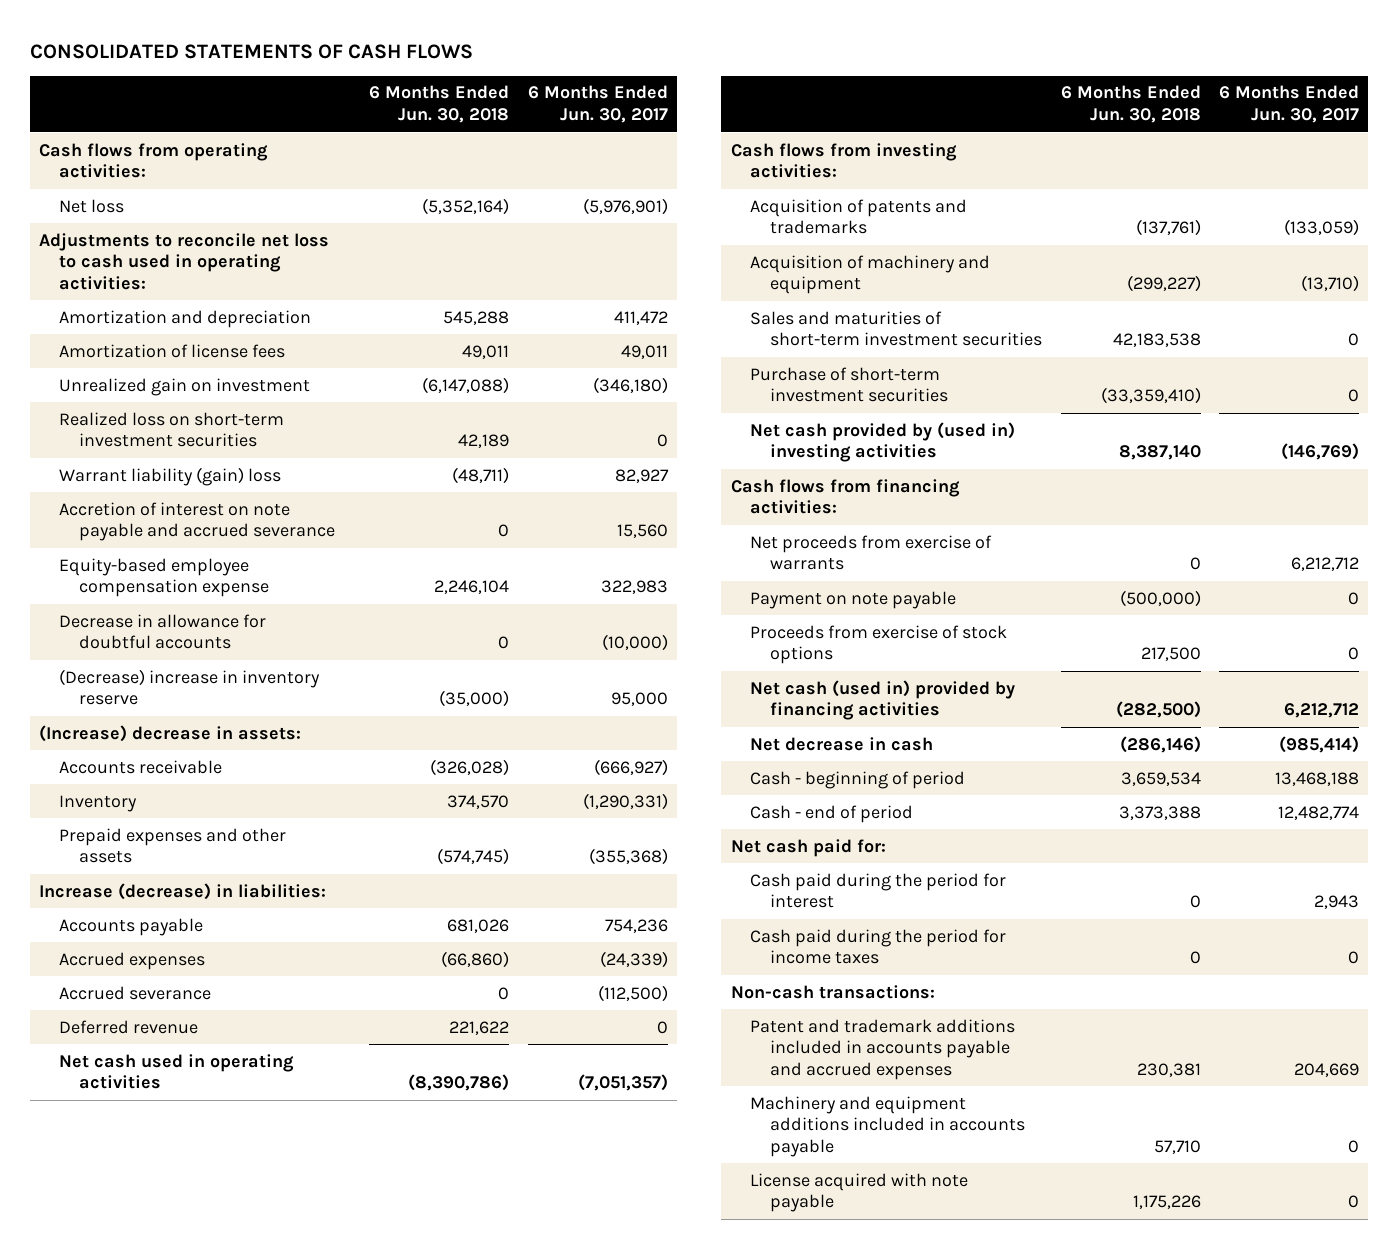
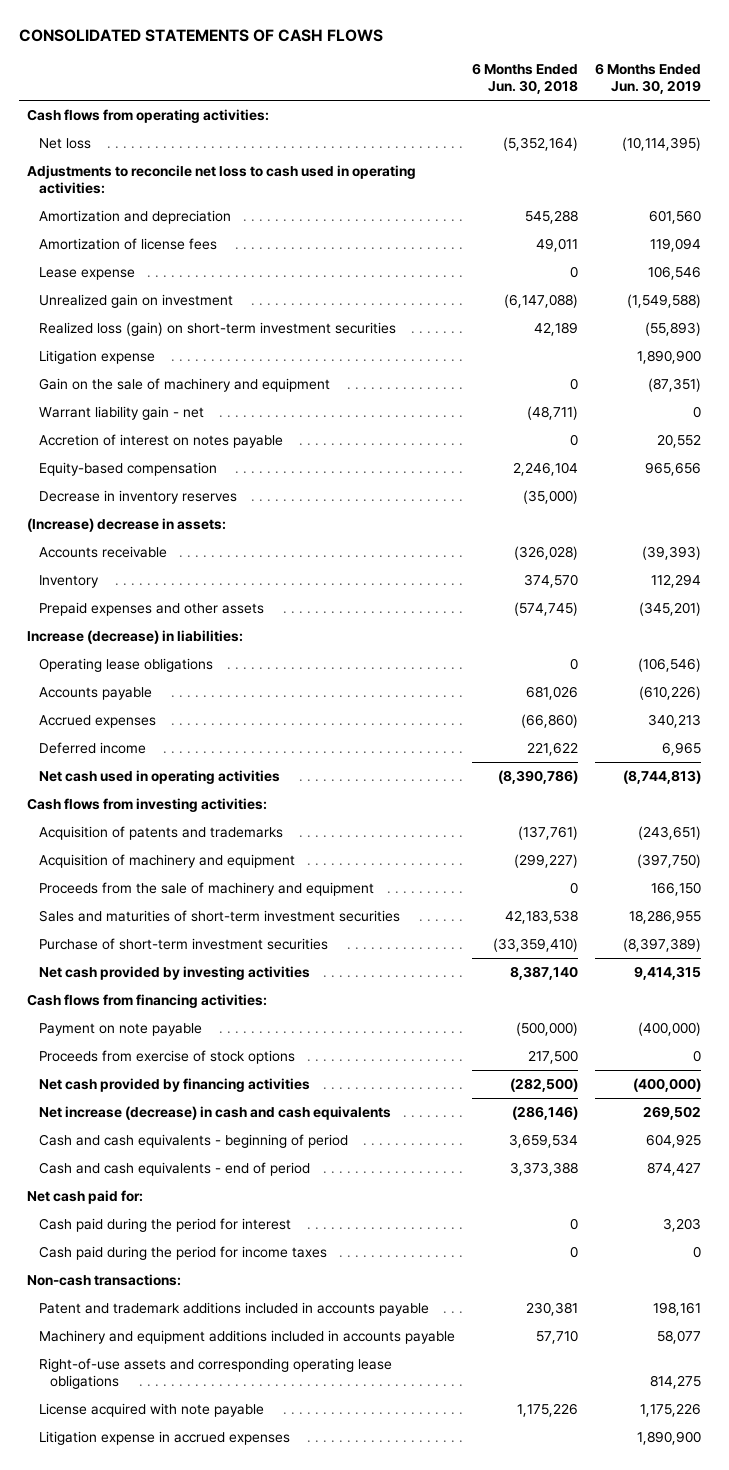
- | 6 Months Ended Jun. 30, 2018 | 6 Months Ended Jun. 30, 2017
+ | 6 Months Ended Jun. 30, 2018 | 6 Months Ended Jun. 30, 2019
+ Lease expense | 0 | 106,546
- Realized loss on short-term investment securities | 42,189 | 0
- Warrant liability (gain) loss | (48,711) | 82,927
- Accretion of interest on note payable and accrued severance | 0 | 15,560
- Equity-based employee compensation expense | 2,246,104 | 322,983
- Decrease in allowance for doubtful accounts | 0 | (10,000)
- (Decrease) increase in inventory reserve | (35,000) | 95,000
+ Realized loss (gain) on short-term investment securities | 42,189 | (55,893)
+ Litigation expense | | 1,890,900
+ Gain on the sale of machinery and equipment | 0 | (87,351)
+ Warrant liability gain - net | (48,711) | 0
+ Accretion of interest on notes payable | 0 | 20,552
+ Equity-based compensation | 2,246,104 | 965,656
+ Decrease in inventory reserves | (35,000) |
+ Operating lease obligations | 0 | (106,546)
- Accrued severance | 0 | (112,500)
- Deferred revenue | 221,622 | 0
+ Deferred income | 221,622 | 6,965
+ Proceeds from the sale of machinery and equipment | 0 | 166,150
- Net cash provided by (used in) investing activities | 8,387,140 | (146,769)
+ Net cash provided by investing activities | 8,387,140 | 9,414,315
- Net proceeds from exercise of warrants | 0 | 6,212,712
- Net cash (used in) provided by financing activities | (282,500) | 6,212,712
- Net decrease in cash | (286,146) | (985,414)
- Cash - beginning of period | 3,659,534 | 13,468,188
- Cash - end of period | 3,373,388 | 12,482,774
+ Net cash provided by financing activities | (282,500) | (400,000)
+ Net increase (decrease) in cash and cash equivalents | (286,146) | 269,502
+ Cash and cash equivalents - beginning of period | 3,659,534 | 604,925
+ Cash and cash equivalents - end of period | 3,373,388 | 874,427
- Patent and trademark additions included in accounts payable and accrued expenses | 230,381 | 204,669
+ Patent and trademark additions included in accounts payable | 230,381 | 198,161
+ Right-of-use assets and corresponding operating lease obligations | | 814,275
+ Litigation expense in accrued expenses | | 1,890,900

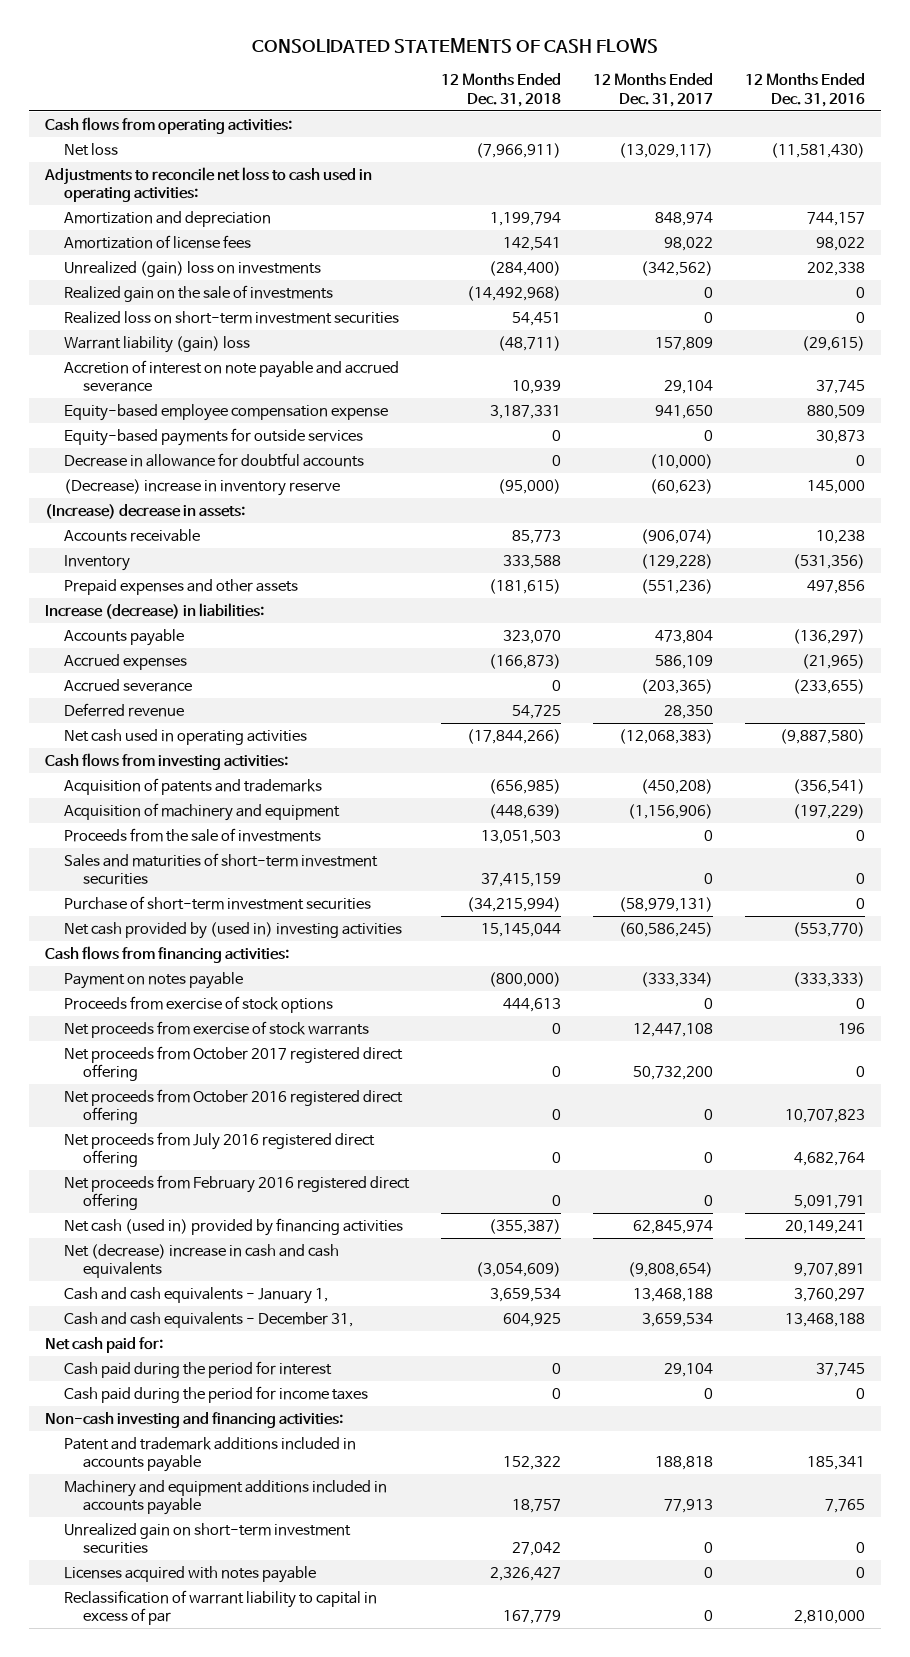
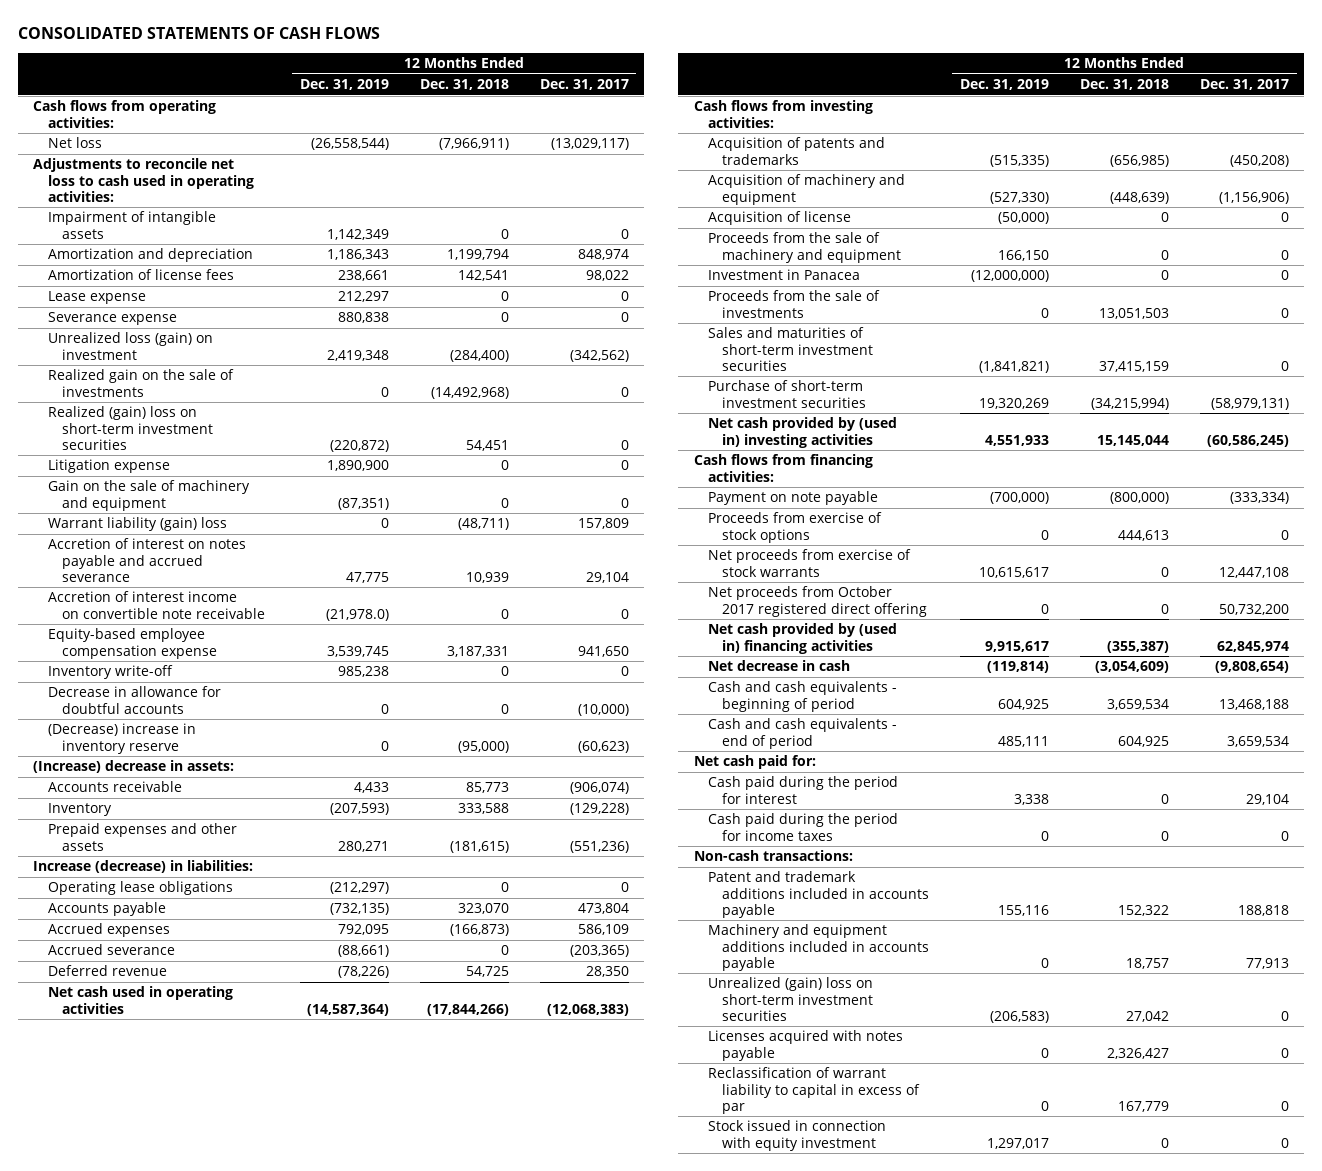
- | 12 Months Ended Dec. 31, 2018 | 12 Months Ended Dec. 31, 2017 | 12 Months Ended Dec. 31, 2016
+ | 12 Months Ended Dec. 31, 2019 | 12 Months Ended Dec. 31, 2018 | 12 Months Ended Dec. 31, 2017
+ Impairment of intangible assets | 1,142,349 | 0 | 0
- Unrealized (gain) loss on investments | (284,400) | (342,562) | 202,338
+ Lease expense | 212,297 | 0 | 0
+ Severance expense | 880,838 | 0 | 0
+ Unrealized loss (gain) on investment | 2,419,348 | (284,400) | (342,562)
- Realized loss on short-term investment securities | 54,451 | 0 | 0
+ Realized (gain) loss on short-term investment securities | (220,872) | 54,451 | 0
+ Litigation expense | 1,890,900 | 0 | 0
+ Gain on the sale of machinery and equipment | (87,351) | 0 | 0
- Accretion of interest on note payable and accrued severance | 10,939 | 29,104 | 37,745
+ Accretion of interest on notes payable and accrued severance | 47,775 | 10,939 | 29,104
+ Accretion of interest income on convertible note receivable | (21,978.0) | 0 | 0
- Equity-based payments for outside services | 0 | 0 | 30,873
+ Inventory write-off | 985,238 | 0 | 0
+ Operating lease obligations | (212,297) | 0 | 0
+ Acquisition of license | (50,000) | 0 | 0
+ Proceeds from the sale of machinery and equipment | 166,150 | 0 | 0
+ Investment in Panacea | (12,000,000) | 0 | 0
- Payment on notes payable | (800,000) | (333,334) | (333,333)
+ Payment on note payable | (700,000) | (800,000) | (333,334)
- Net proceeds from October 2016 registered direct offering | 0 | 0 | 10,707,823
- Net proceeds from July 2016 registered direct offering | 0 | 0 | 4,682,764
- Net proceeds from February 2016 registered direct offering | 0 | 0 | 5,091,791
- Net cash (used in) provided by financing activities | (355,387) | 62,845,974 | 20,149,241
- Net (decrease) increase in cash and cash equivalents | (3,054,609) | (9,808,654) | 9,707,891
- Cash and cash equivalents - January 1, | 3,659,534 | 13,468,188 | 3,760,297
- Cash and cash equivalents - December 31, | 604,925 | 3,659,534 | 13,468,188
+ Net cash provided by (used in) financing activities | 9,915,617 | (355,387) | 62,845,974
+ Net decrease in cash | (119,814) | (3,054,609) | (9,808,654)
+ Cash and cash equivalents - beginning of period | 604,925 | 3,659,534 | 13,468,188
+ Cash and cash equivalents - end of period | 485,111 | 604,925 | 3,659,534
- Non-cash investing and financing activities:
+ Non-cash transactions:
- Unrealized gain on short-term investment securities | 27,042 | 0 | 0
+ Unrealized (gain) loss on short-term investment securities | (206,583) | 27,042 | 0
+ Stock issued in connection with equity investment | 1,297,017 | 0 | 0

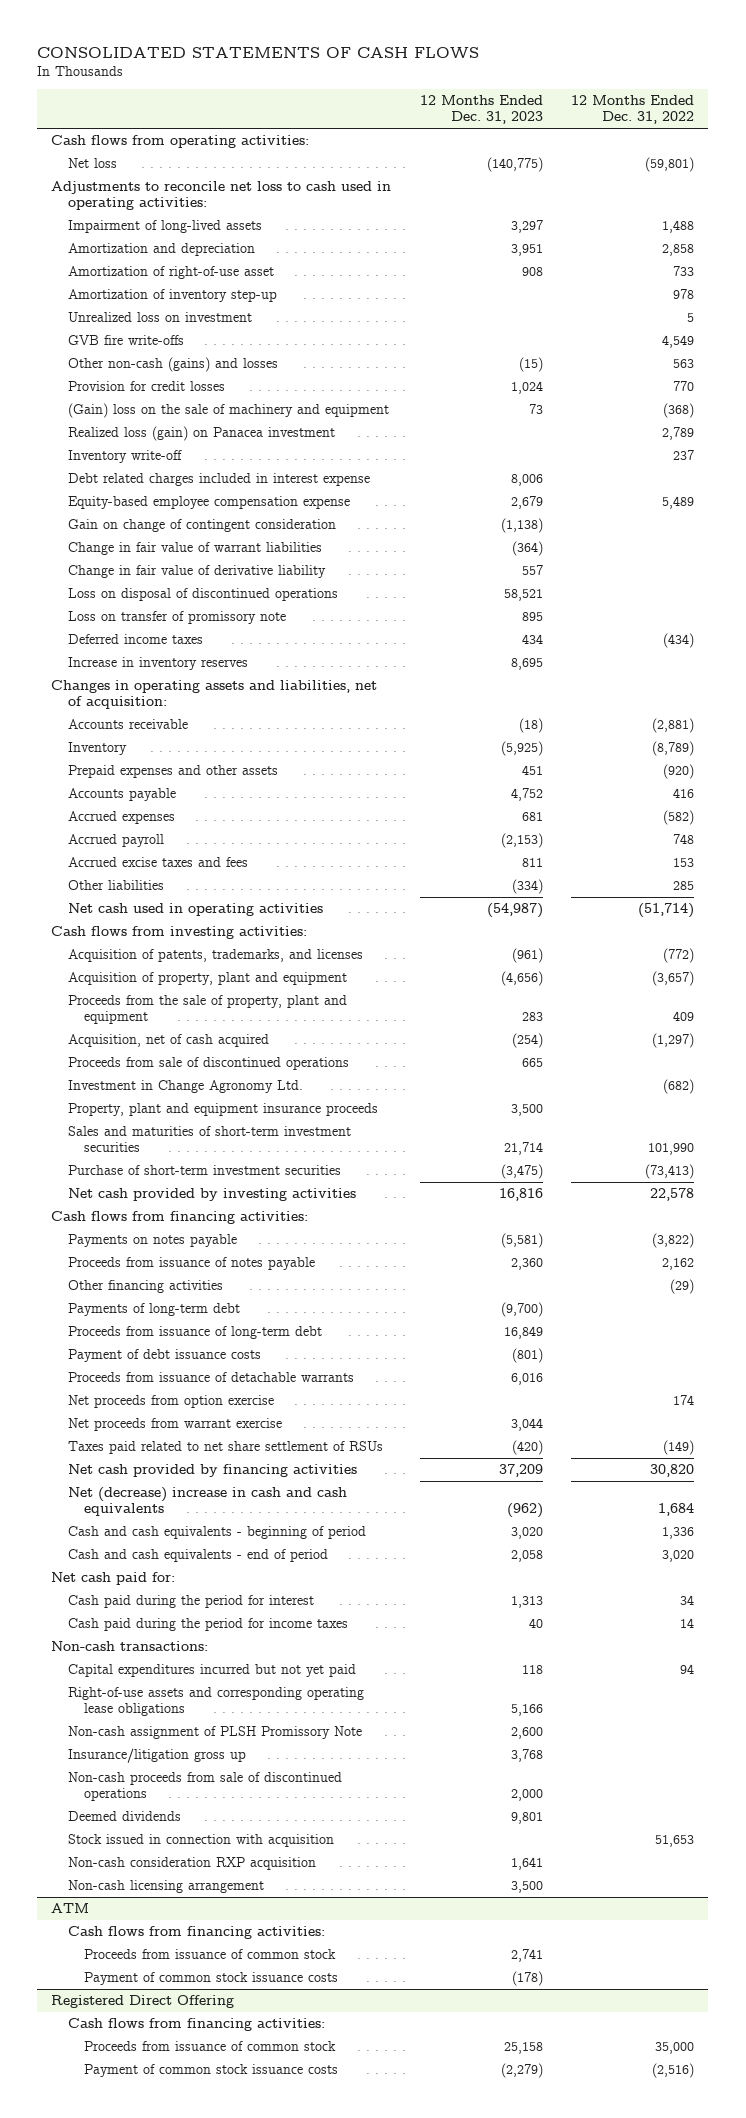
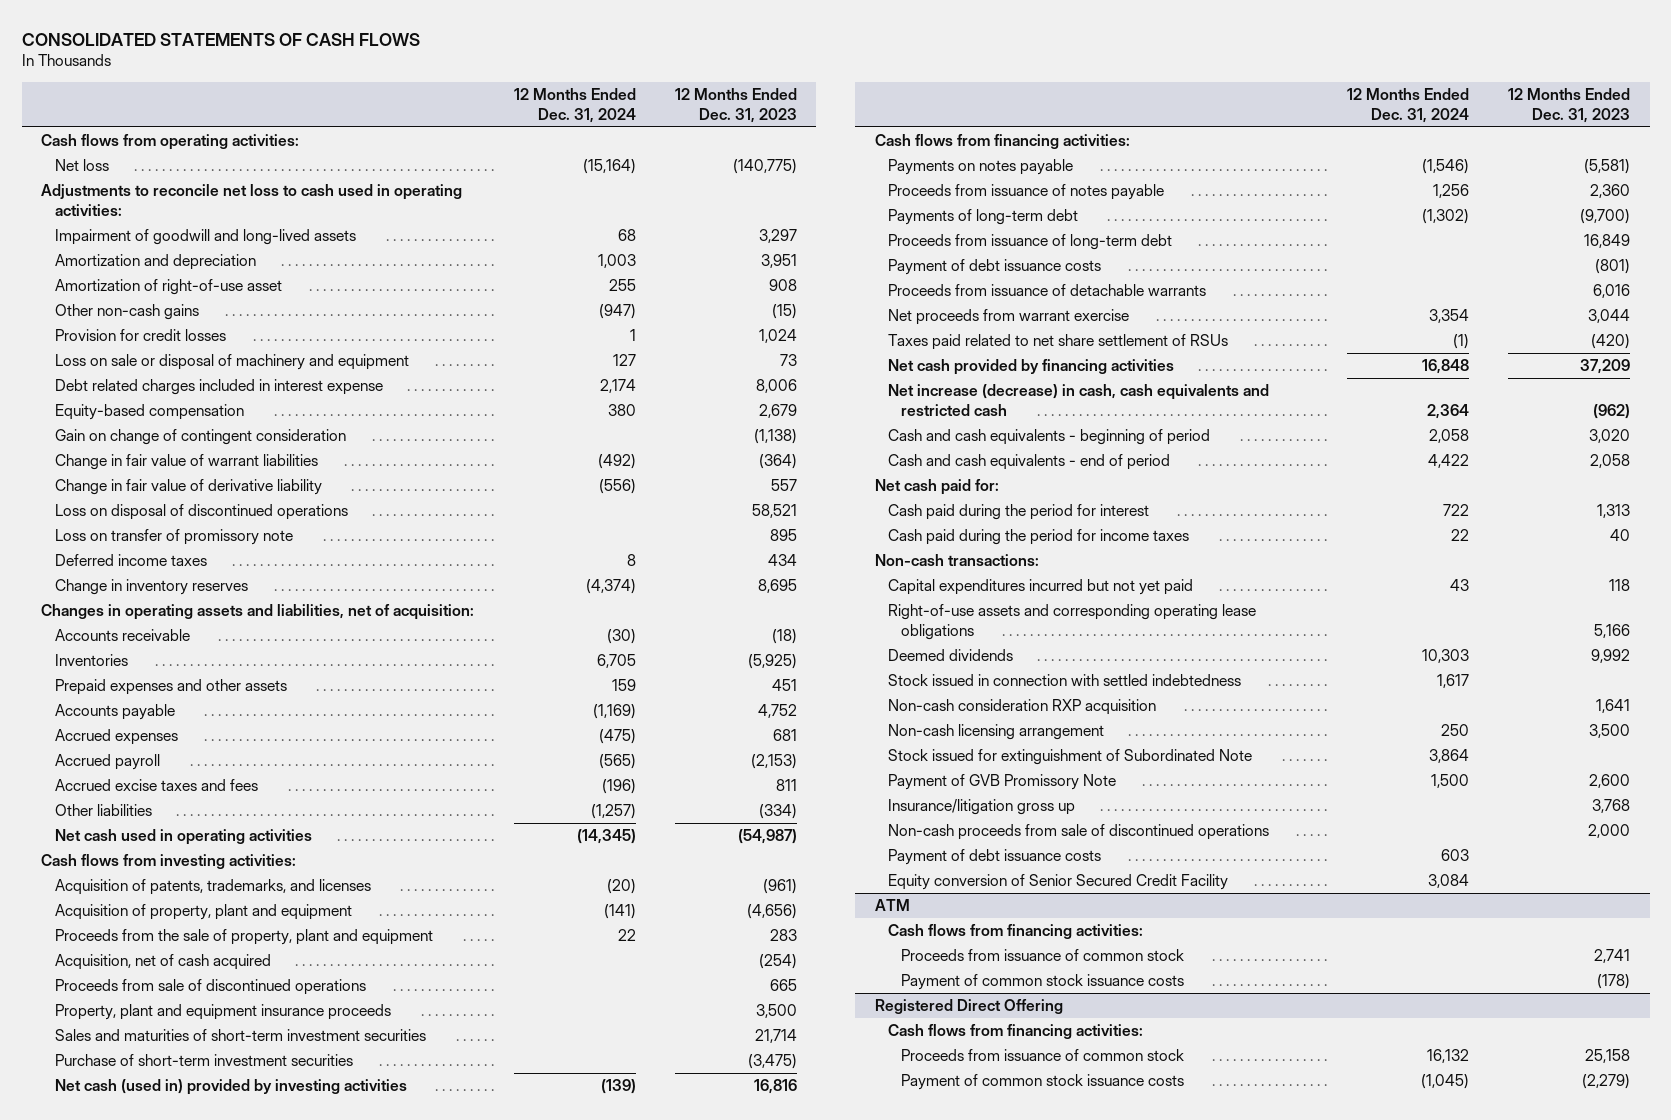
- | 12 Months Ended Dec. 31, 2023 | 12 Months Ended Dec. 31, 2022
+ | 12 Months Ended Dec. 31, 2024 | 12 Months Ended Dec. 31, 2023
- Impairment of long-lived assets | 3,297 | 1,488
+ Impairment of goodwill and long-lived assets | 68 | 3,297
- Amortization of inventory step-up | | 978
- Unrealized loss on investment | | 5
- GVB fire write-offs | | 4,549
- Other non-cash (gains) and losses | (15) | 563
+ Other non-cash gains | (947) | (15)
- (Gain) loss on the sale of machinery and equipment | 73 | (368)
- Realized loss (gain) on Panacea investment | | 2,789
- Inventory write-off | | 237
+ Loss on sale or disposal of machinery and equipment | 127 | 73
- Equity-based employee compensation expense | 2,679 | 5,489
+ Equity-based compensation | 380 | 2,679
- Increase in inventory reserves | 8,695 |
+ Change in inventory reserves | (4,374) | 8,695
- Inventory | (5,925) | (8,789)
+ Inventories | 6,705 | (5,925)
- Investment in Change Agronomy Ltd. | | (682)
- Net cash provided by investing activities | 16,816 | 22,578
+ Net cash (used in) provided by investing activities | (139) | 16,816
- Other financing activities | | (29)
- Net proceeds from option exercise | | 174
- Net (decrease) increase in cash and cash equivalents | (962) | 1,684
+ Net increase (decrease) in cash, cash equivalents and restricted cash | 2,364 | (962)
- Non-cash assignment of PLSH Promissory Note | 2,600 |
- Deemed dividends | 9,801 |
- Stock issued in connection with acquisition | | 51,653
+ Deemed dividends | 10,303 | 9,992
+ Stock issued in connection with settled indebtedness | 1,617 |
+ Stock issued for extinguishment of Subordinated Note | 3,864 |
+ Payment of GVB Promissory Note | 1,500 | 2,600
moved down: Insurance/litigation gross up | | 3,768
moved down: Non-cash proceeds from sale of discontinued operations | | 2,000
+ Payment of debt issuance costs | 603 |
+ Equity conversion of Senior Secured Credit Facility | 3,084 |

